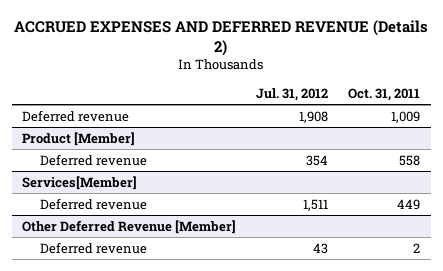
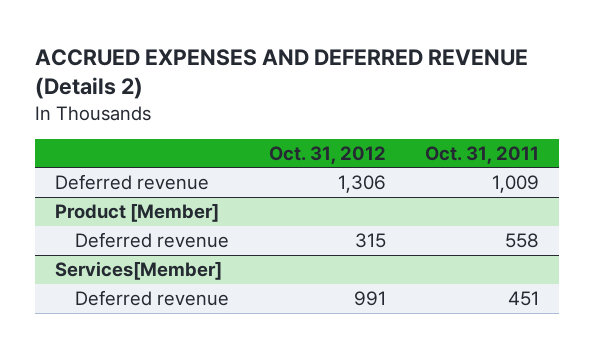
- | Jul. 31, 2012 | Oct. 31, 2011
+ | Oct. 31, 2012 | Oct. 31, 2011
@ Services[Member]
- Deferred revenue | 1,511 | 449
- Other Deferred Revenue [Member]
- Deferred revenue | 43 | 2
@ Services[Member]
+ Deferred revenue | 991 | 451

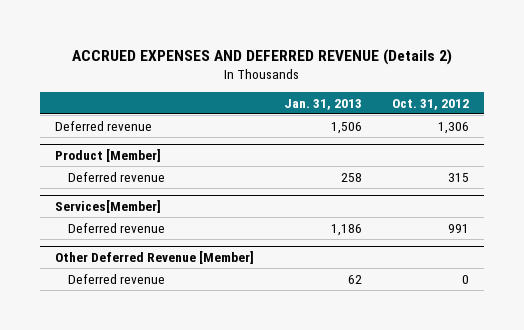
- | Oct. 31, 2012 | Oct. 31, 2011
+ | Jan. 31, 2013 | Oct. 31, 2012
+ Other Deferred Revenue [Member]
+ Deferred revenue | 62 | 0

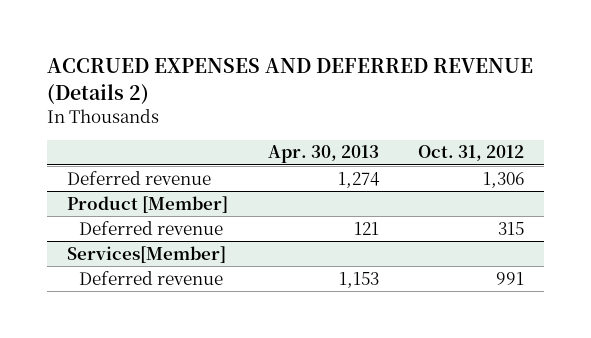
- | Jan. 31, 2013 | Oct. 31, 2012
+ | Apr. 30, 2013 | Oct. 31, 2012
- Other Deferred Revenue [Member]
- Deferred revenue | 62 | 0

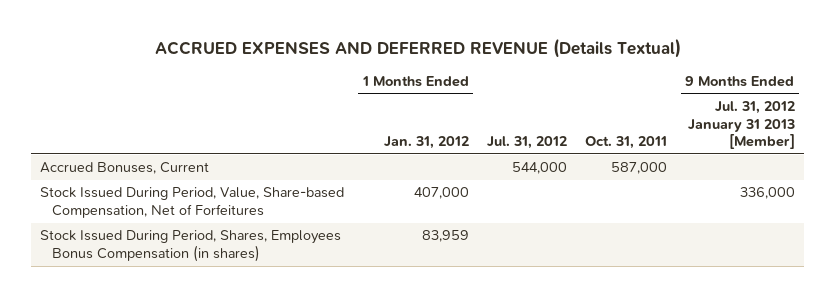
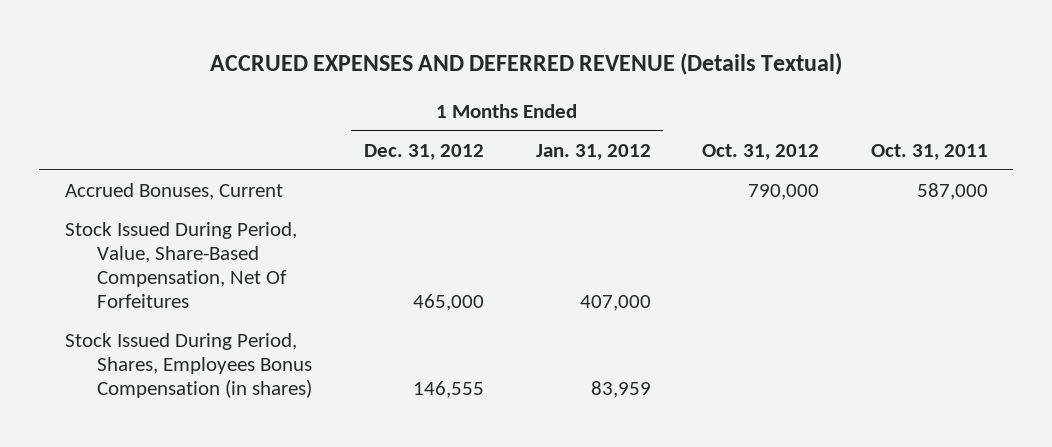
- | 1 Months Ended Jan. 31, 2012 | Jul. 31, 2012 | Oct. 31, 2011 | 9 Months Ended Jul. 31, 2012 January 31 2013 [Member]
+ | 1 Months Ended Dec. 31, 2012 | 1 Months Ended Jan. 31, 2012 | Oct. 31, 2012 | Oct. 31, 2011
- Stock Issued During Period, Value, Share-based Compensation, Net of Forfeitures | 407,000 | | | 336,000
+ Stock Issued During Period, Value, Share-Based Compensation, Net Of Forfeitures | 465,000 | 407,000 | |

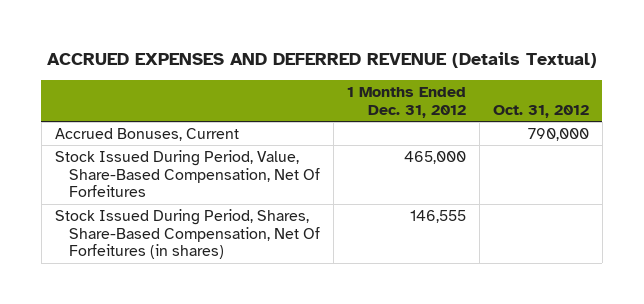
- | 1 Months Ended Dec. 31, 2012 | 1 Months Ended Jan. 31, 2012 | Oct. 31, 2012 | Oct. 31, 2011
+ | 1 Months Ended Dec. 31, 2012 | Oct. 31, 2012
- Stock Issued During Period, Shares, Employees Bonus Compensation (in shares) | 146,555 | 83,959 | |
+ Stock Issued During Period, Shares, Share-Based Compensation, Net Of Forfeitures (in shares) | 146,555 |

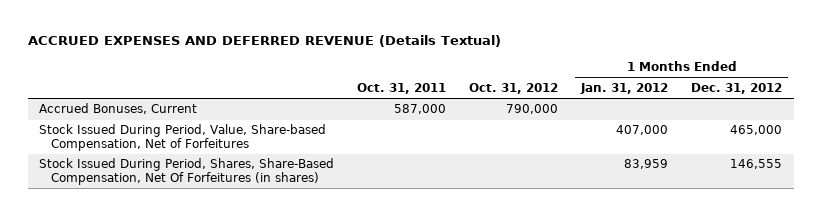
- | 1 Months Ended Dec. 31, 2012 | Oct. 31, 2012
+ | Oct. 31, 2011 | Oct. 31, 2012 | 1 Months Ended Jan. 31, 2012 | 1 Months Ended Dec. 31, 2012
- Stock Issued During Period, Value, Share-Based Compensation, Net Of Forfeitures | 465,000 |
+ Stock Issued During Period, Value, Share-based Compensation, Net of Forfeitures | | | 407,000 | 465,000

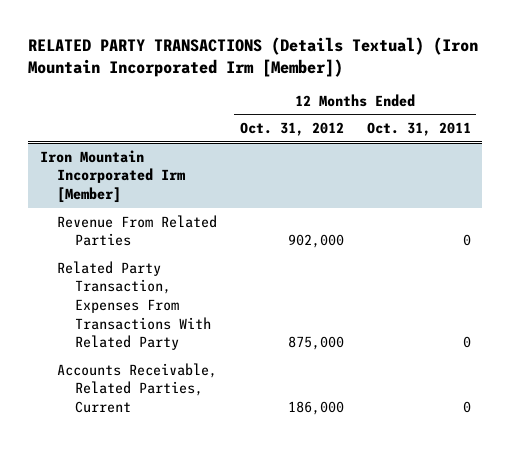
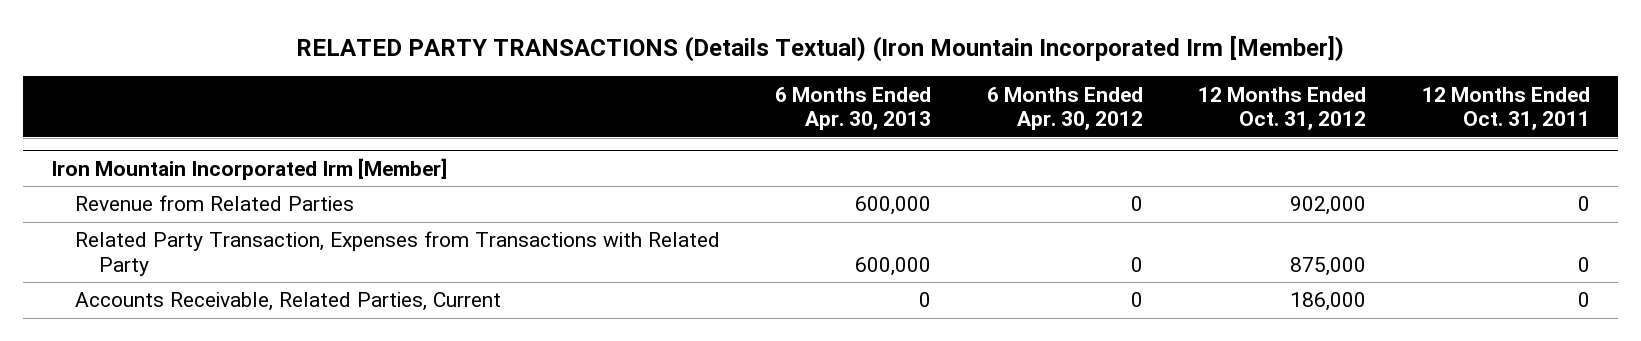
- | 12 Months Ended Oct. 31, 2012 | 12 Months Ended Oct. 31, 2011
+ | 6 Months Ended Apr. 30, 2013 | 6 Months Ended Apr. 30, 2012 | 12 Months Ended Oct. 31, 2012 | 12 Months Ended Oct. 31, 2011
@ Iron Mountain Incorporated Irm [Member]
- Revenue From Related Parties | 902,000 | 0
- Related Party Transaction, Expenses From Transactions With Related Party | 875,000 | 0
+ Revenue from Related Parties | 600,000 | 0 | 902,000 | 0
+ Related Party Transaction, Expenses from Transactions with Related Party | 600,000 | 0 | 875,000 | 0

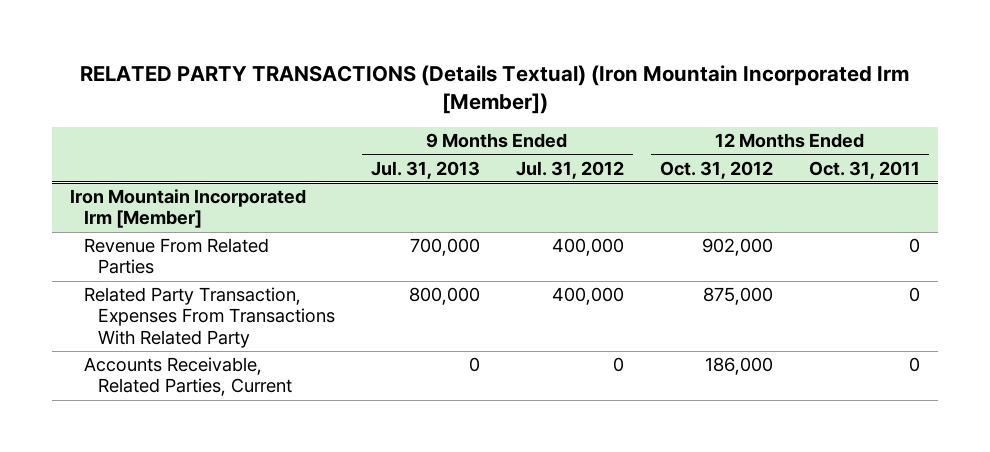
- | 6 Months Ended Apr. 30, 2013 | 6 Months Ended Apr. 30, 2012 | 12 Months Ended Oct. 31, 2012 | 12 Months Ended Oct. 31, 2011
+ | 9 Months Ended Jul. 31, 2013 | 9 Months Ended Jul. 31, 2012 | 12 Months Ended Oct. 31, 2012 | 12 Months Ended Oct. 31, 2011
@ Iron Mountain Incorporated Irm [Member]
- Revenue from Related Parties | 600,000 | 0 | 902,000 | 0
- Related Party Transaction, Expenses from Transactions with Related Party | 600,000 | 0 | 875,000 | 0
+ Revenue From Related Parties | 700,000 | 400,000 | 902,000 | 0
+ Related Party Transaction, Expenses From Transactions With Related Party | 800,000 | 400,000 | 875,000 | 0

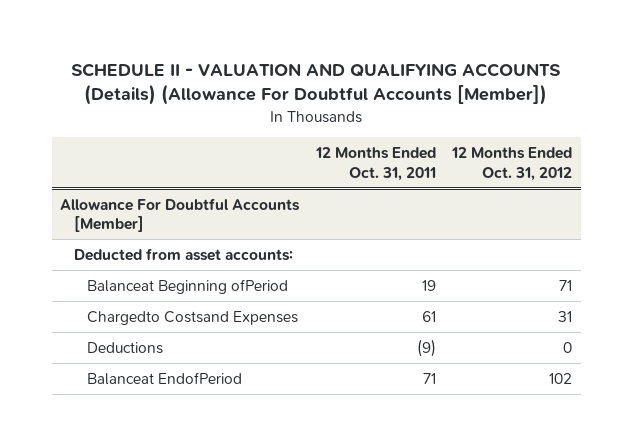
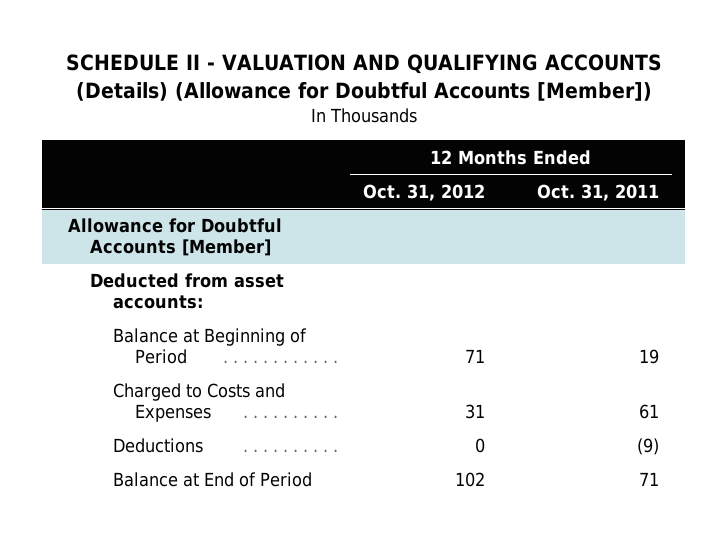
- SCHEDULE II - VALUATION AND QUALIFYING ACCOUNTS (Details) (Allowance For Doubtful Accounts [Member])
+ SCHEDULE II - VALUATION AND QUALIFYING ACCOUNTS (Details) (Allowance for Doubtful Accounts [Member])
- | 12 Months Ended Oct. 31, 2011 | 12 Months Ended Oct. 31, 2012
+ | 12 Months Ended Oct. 31, 2012 | 12 Months Ended Oct. 31, 2011
- Allowance For Doubtful Accounts [Member]
+ Allowance for Doubtful Accounts [Member]
- Balanceat Beginning ofPeriod | 19 | 71
- Chargedto Costsand Expenses | 61 | 31
+ Balance at Beginning of Period | 71 | 19
+ Charged to Costs and Expenses | 31 | 61
- Balanceat EndofPeriod | 71 | 102
+ Balance at End of Period | 102 | 71

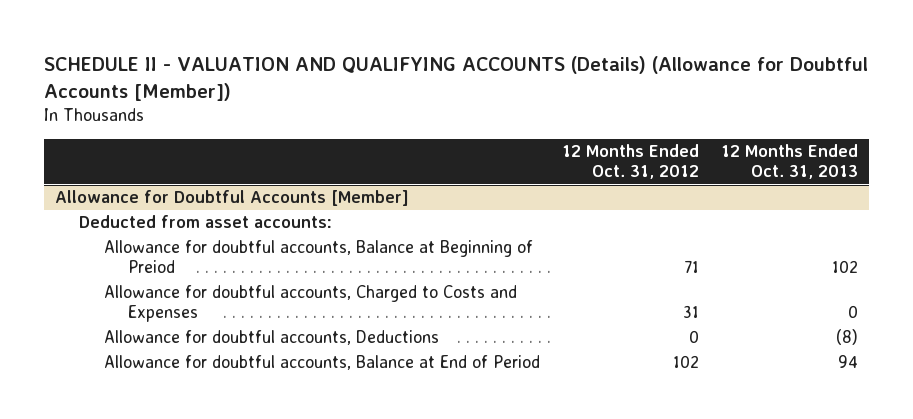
- | 12 Months Ended Oct. 31, 2012 | 12 Months Ended Oct. 31, 2011
+ | 12 Months Ended Oct. 31, 2012 | 12 Months Ended Oct. 31, 2013
@ Allowance for Doubtful Accounts [Member]
- Balance at Beginning of Period | 71 | 19
- Charged to Costs and Expenses | 31 | 61
- Deductions | 0 | (9)
- Balance at End of Period | 102 | 71
+ Allowance for doubtful accounts, Balance at Beginning of Preiod | 71 | 102
+ Allowance for doubtful accounts, Charged to Costs and Expenses | 31 | 0
+ Allowance for doubtful accounts, Deductions | 0 | (8)
+ Allowance for doubtful accounts, Balance at End of Period | 102 | 94

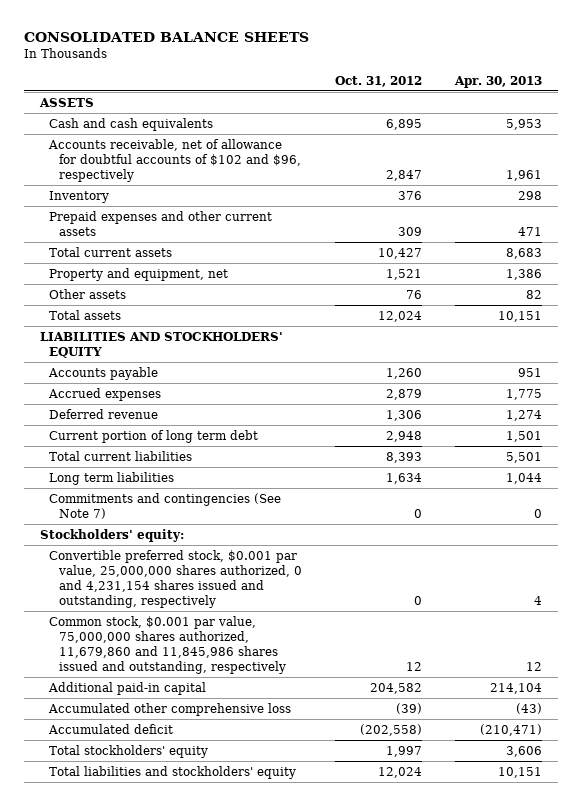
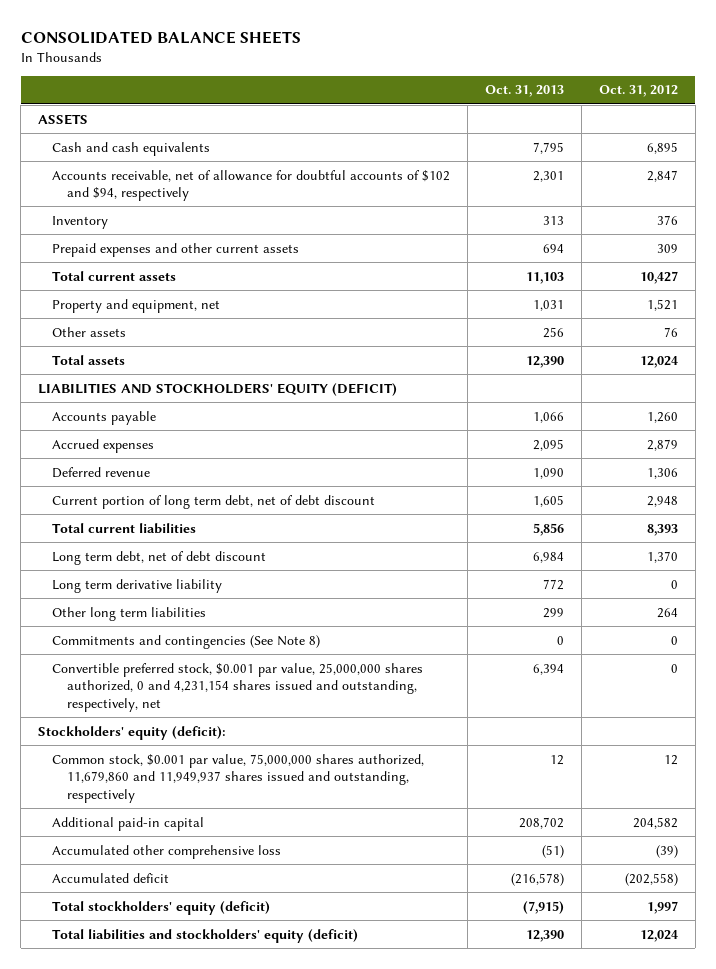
- | Oct. 31, 2012 | Apr. 30, 2013
+ | Oct. 31, 2013 | Oct. 31, 2012
- Accounts receivable, net of allowance for doubtful accounts of $102 and $96, respectively | 2,847 | 1,961
+ Accounts receivable, net of allowance for doubtful accounts of $102 and $94, respectively | 2,301 | 2,847
- LIABILITIES AND STOCKHOLDERS' EQUITY
+ LIABILITIES AND STOCKHOLDERS' EQUITY (DEFICIT)
- Current portion of long term debt | 2,948 | 1,501
+ Current portion of long term debt, net of debt discount | 1,605 | 2,948
- Long term liabilities | 1,634 | 1,044
- Commitments and contingencies (See Note 7) | 0 | 0
- Stockholders' equity:
- Convertible preferred stock, $0.001 par value, 25,000,000 shares authorized, 0 and 4,231,154 shares issued and outstanding, respectively | 0 | 4
- Common stock, $0.001 par value, 75,000,000 shares authorized, 11,679,860 and 11,845,986 shares issued and outstanding, respectively | 12 | 12
+ Long term debt, net of debt discount | 6,984 | 1,370
+ Long term derivative liability | 772 | 0
+ Other long term liabilities | 299 | 264
+ Commitments and contingencies (See Note 8) | 0 | 0
+ Convertible preferred stock, $0.001 par value, 25,000,000 shares authorized, 0 and 4,231,154 shares issued and outstanding, respectively, net | 6,394 | 0
+ Stockholders' equity (deficit):
+ Common stock, $0.001 par value, 75,000,000 shares authorized, 11,679,860 and 11,949,937 shares issued and outstanding, respectively | 12 | 12
- Total stockholders' equity | 1,997 | 3,606
- Total liabilities and stockholders' equity | 12,024 | 10,151
+ Total stockholders' equity (deficit) | (7,915) | 1,997
+ Total liabilities and stockholders' equity (deficit) | 12,390 | 12,024

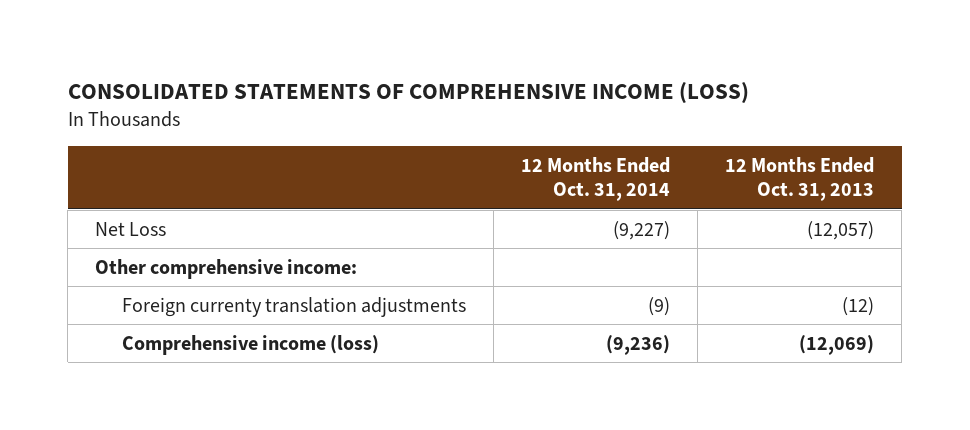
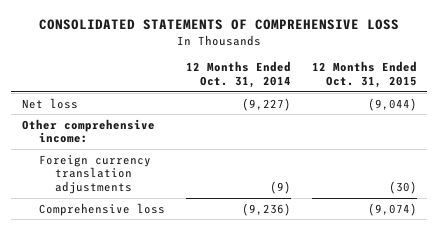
- CONSOLIDATED STATEMENTS OF COMPREHENSIVE INCOME (LOSS)
+ CONSOLIDATED STATEMENTS OF COMPREHENSIVE LOSS
- | 12 Months Ended Oct. 31, 2014 | 12 Months Ended Oct. 31, 2013
+ | 12 Months Ended Oct. 31, 2014 | 12 Months Ended Oct. 31, 2015
- Net Loss | (9,227) | (12,057)
+ Net loss | (9,227) | (9,044)
- Foreign currenty translation adjustments | (9) | (12)
- Comprehensive income (loss) | (9,236) | (12,069)
+ Foreign currency translation adjustments | (9) | (30)
+ Comprehensive loss | (9,236) | (9,074)

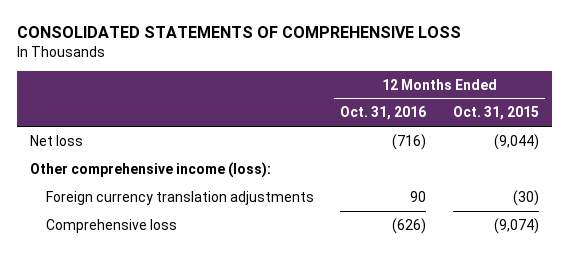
- | 12 Months Ended Oct. 31, 2014 | 12 Months Ended Oct. 31, 2015
+ | 12 Months Ended Oct. 31, 2016 | 12 Months Ended Oct. 31, 2015
- Other comprehensive income:
+ Other comprehensive income (loss):

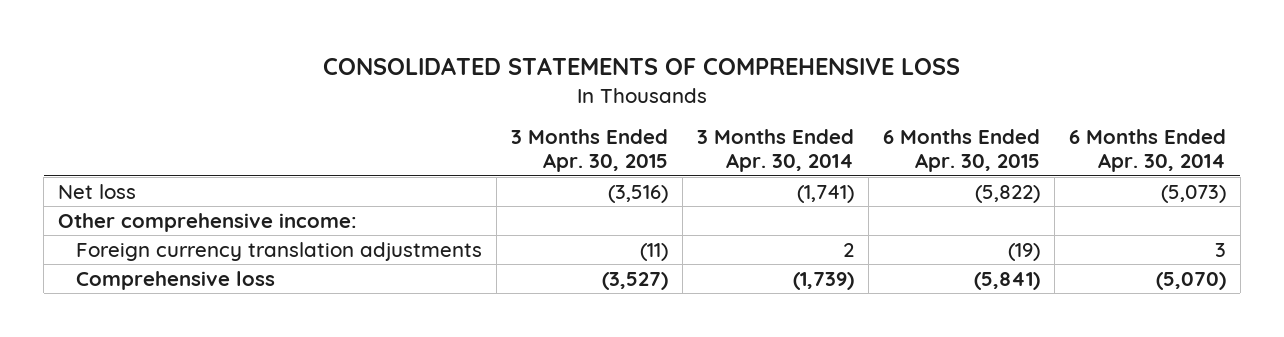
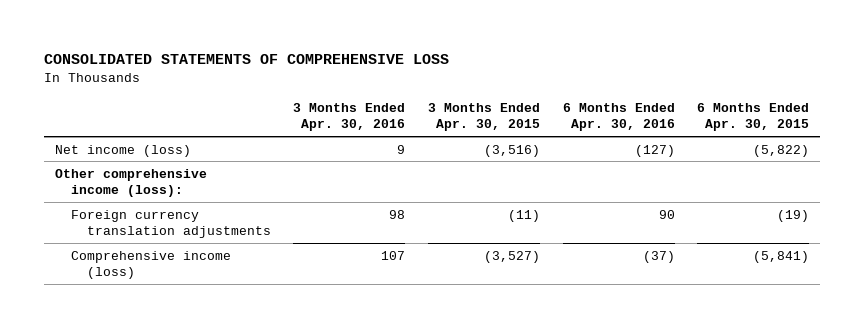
- | 3 Months Ended Apr. 30, 2015 | 3 Months Ended Apr. 30, 2014 | 6 Months Ended Apr. 30, 2015 | 6 Months Ended Apr. 30, 2014
+ | 3 Months Ended Apr. 30, 2016 | 3 Months Ended Apr. 30, 2015 | 6 Months Ended Apr. 30, 2016 | 6 Months Ended Apr. 30, 2015
- Net loss | (3,516) | (1,741) | (5,822) | (5,073)
- Other comprehensive income:
+ Net income (loss) | 9 | (3,516) | (127) | (5,822)
+ Other comprehensive income (loss):
- Comprehensive loss | (3,527) | (1,739) | (5,841) | (5,070)
+ Comprehensive income (loss) | 107 | (3,527) | (37) | (5,841)

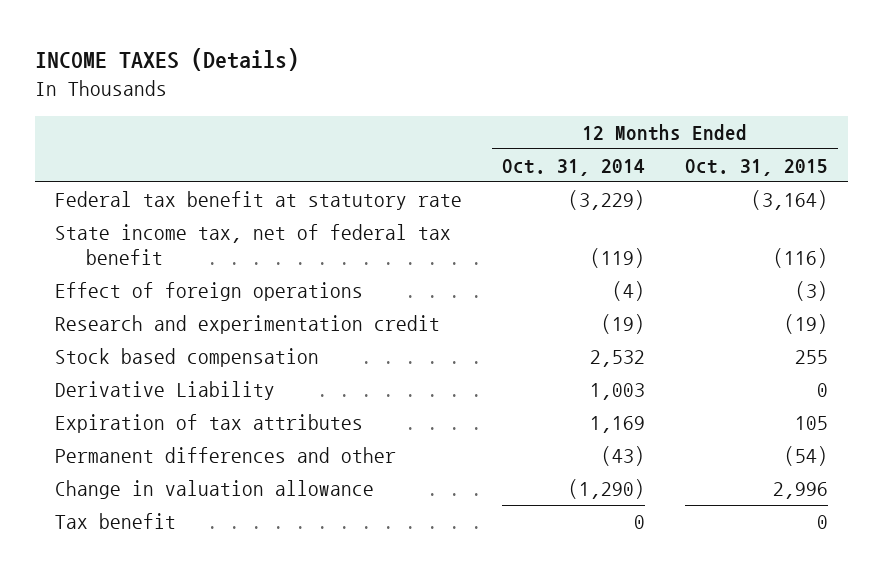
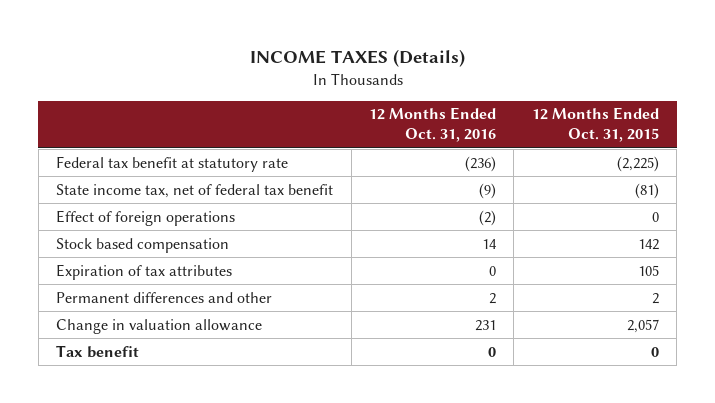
- | 12 Months Ended Oct. 31, 2014 | 12 Months Ended Oct. 31, 2015
+ | 12 Months Ended Oct. 31, 2016 | 12 Months Ended Oct. 31, 2015
- Federal tax benefit at statutory rate | (3,229) | (3,164)
- State income tax, net of federal tax benefit | (119) | (116)
- Effect of foreign operations | (4) | (3)
- Research and experimentation credit | (19) | (19)
- Stock based compensation | 2,532 | 255
- Derivative Liability | 1,003 | 0
+ Federal tax benefit at statutory rate | (236) | (2,225)
+ State income tax, net of federal tax benefit | (9) | (81)
+ Effect of foreign operations | (2) | 0
+ Stock based compensation | 14 | 142
- Permanent differences and other | (43) | (54)
- Change in valuation allowance | (1,290) | 2,996
+ Permanent differences and other | 2 | 2
+ Change in valuation allowance | 231 | 2,057

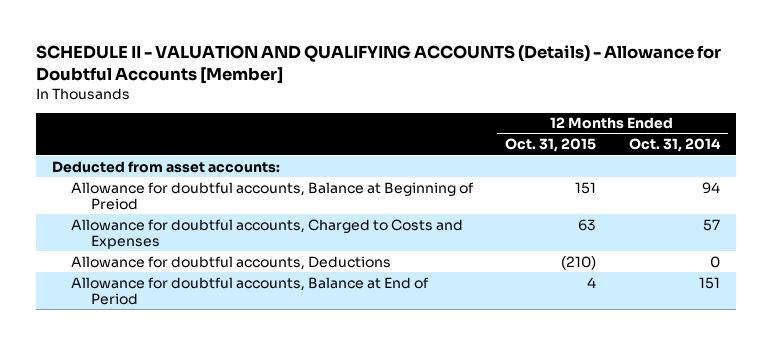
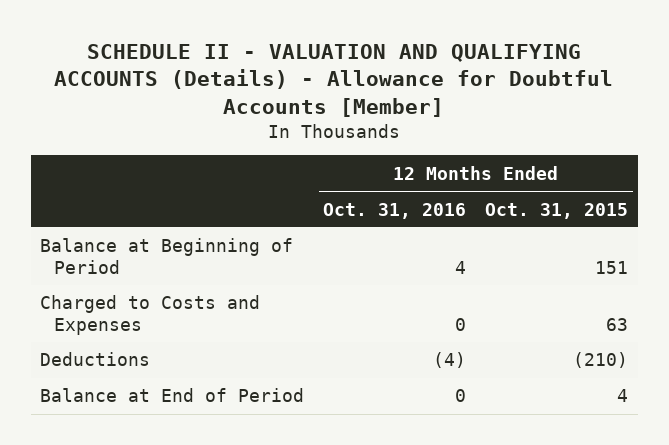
- | 12 Months Ended Oct. 31, 2015 | 12 Months Ended Oct. 31, 2014
+ | 12 Months Ended Oct. 31, 2016 | 12 Months Ended Oct. 31, 2015
- Deducted from asset accounts:
- Allowance for doubtful accounts, Balance at Beginning of Preiod | 151 | 94
- Allowance for doubtful accounts, Charged to Costs and Expenses | 63 | 57
- Allowance for doubtful accounts, Deductions | (210) | 0
- Allowance for doubtful accounts, Balance at End of Period | 4 | 151
+ Balance at Beginning of Period | 4 | 151
+ Charged to Costs and Expenses | 0 | 63
+ Deductions | (4) | (210)
+ Balance at End of Period | 0 | 4

